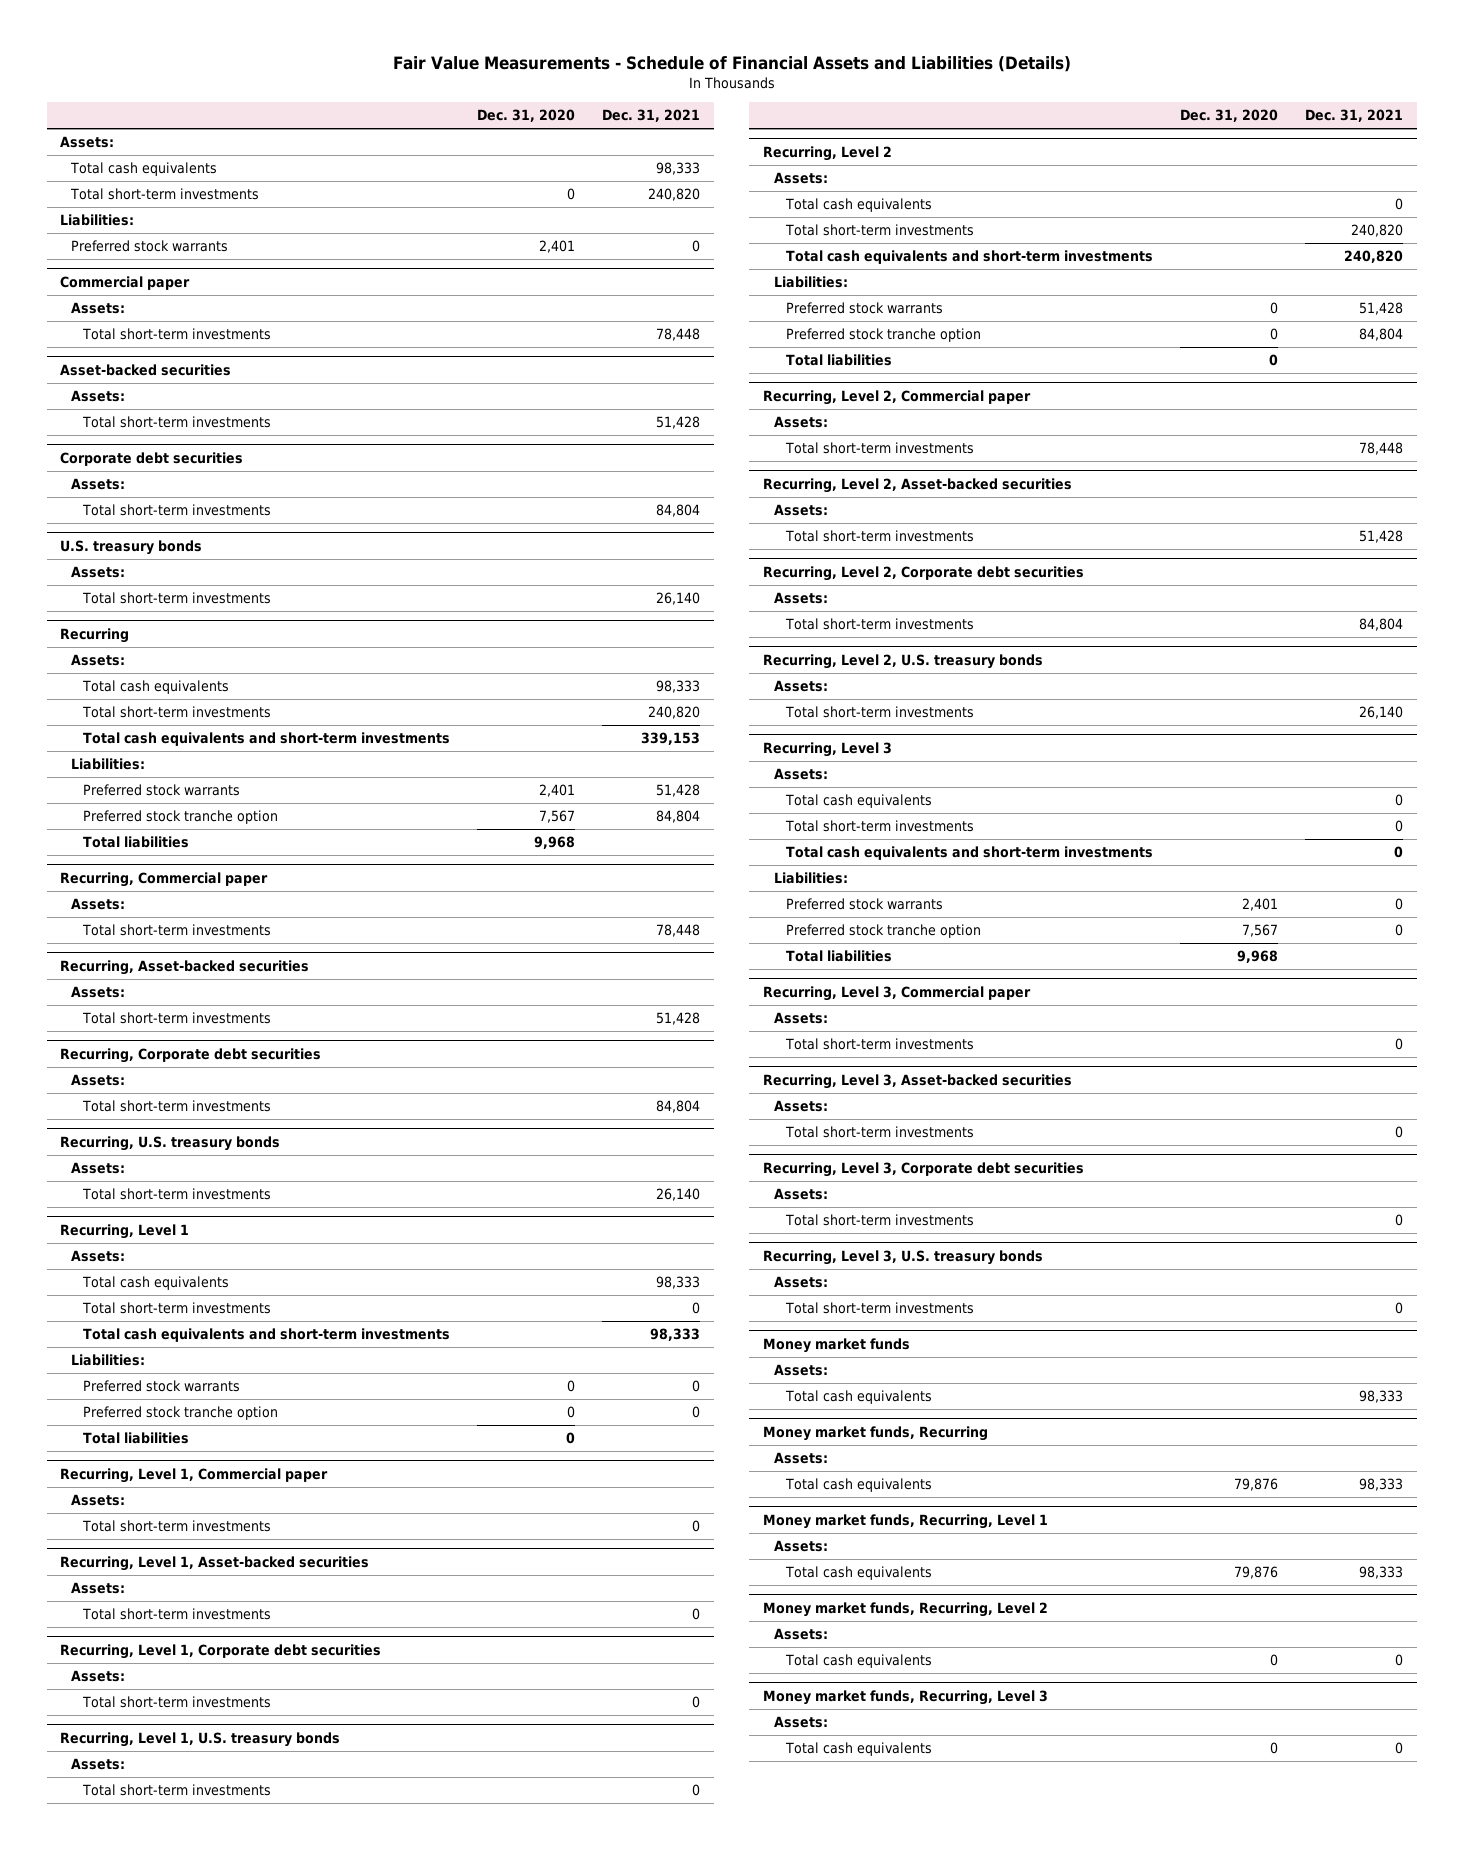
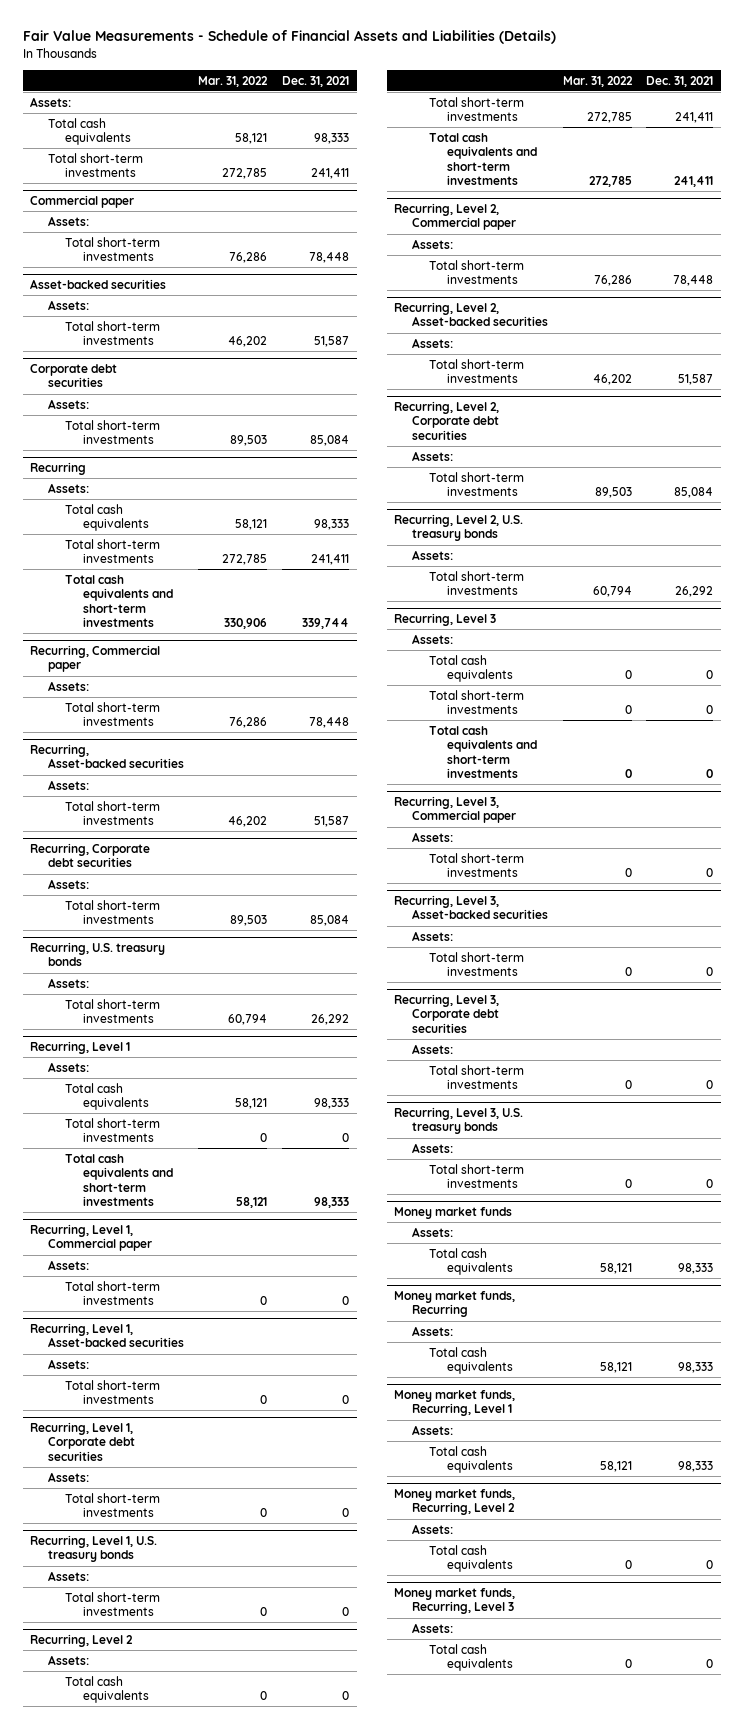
- | Dec. 31, 2020 | Dec. 31, 2021
+ | Mar. 31, 2022 | Dec. 31, 2021
- Total short-term investments | 0 | 240,820
- Liabilities:
- Preferred stock warrants | 2,401 | 0
+ Total short-term investments | 272,785 | 241,411
@ Asset-backed securities
- Total short-term investments | | 51,428
+ Total short-term investments | 46,202 | 51,587
@ Corporate debt securities
- Total short-term investments | | 84,804
- U.S. treasury bonds
- Assets:
- Total short-term investments | | 26,140
@ Corporate debt securities
+ Total short-term investments | 89,503 | 85,084
@ Recurring
- Total short-term investments | | 240,820
- Total cash equivalents and short-term investments | | 339,153
- Liabilities:
- Preferred stock warrants | 2,401 | 51,428
- Preferred stock tranche option | 7,567 | 84,804
- Total liabilities | 9,968 |
+ Total short-term investments | 272,785 | 241,411
+ Total cash equivalents and short-term investments | 330,906 | 339,744
@ Recurring, Asset-backed securities
- Total short-term investments | | 51,428
+ Total short-term investments | 46,202 | 51,587
@ Recurring, Corporate debt securities
- Total short-term investments | | 84,804
+ Total short-term investments | 89,503 | 85,084
@ Recurring, U.S. treasury bonds
- Total short-term investments | | 26,140
+ Total short-term investments | 60,794 | 26,292
@ Recurring, Level 1
- Liabilities:
- Preferred stock warrants | 0 | 0
- Preferred stock tranche option | 0 | 0
- Total liabilities | 0 |
@ Recurring, Level 2
- Total short-term investments | | 240,820
- Total cash equivalents and short-term investments | | 240,820
- Liabilities:
- Preferred stock warrants | 0 | 51,428
- Preferred stock tranche option | 0 | 84,804
- Total liabilities | 0 |
+ Total short-term investments | 272,785 | 241,411
+ Total cash equivalents and short-term investments | 272,785 | 241,411
@ Recurring, Level 2, Asset-backed securities
- Total short-term investments | | 51,428
+ Total short-term investments | 46,202 | 51,587
@ Recurring, Level 2, Corporate debt securities
- Total short-term investments | | 84,804
+ Total short-term investments | 89,503 | 85,084
@ Recurring, Level 2, U.S. treasury bonds
- Total short-term investments | | 26,140
+ Total short-term investments | 60,794 | 26,292
@ Recurring, Level 3
- Liabilities:
- Preferred stock warrants | 2,401 | 0
- Preferred stock tranche option | 7,567 | 0
- Total liabilities | 9,968 |

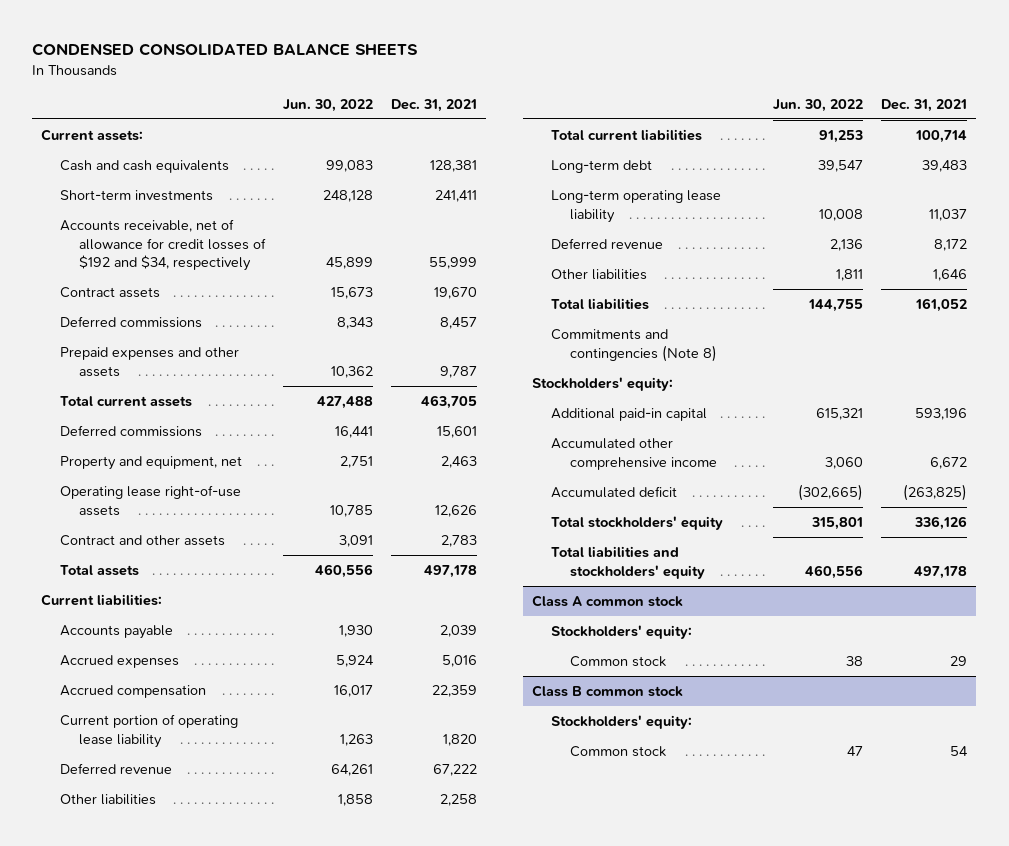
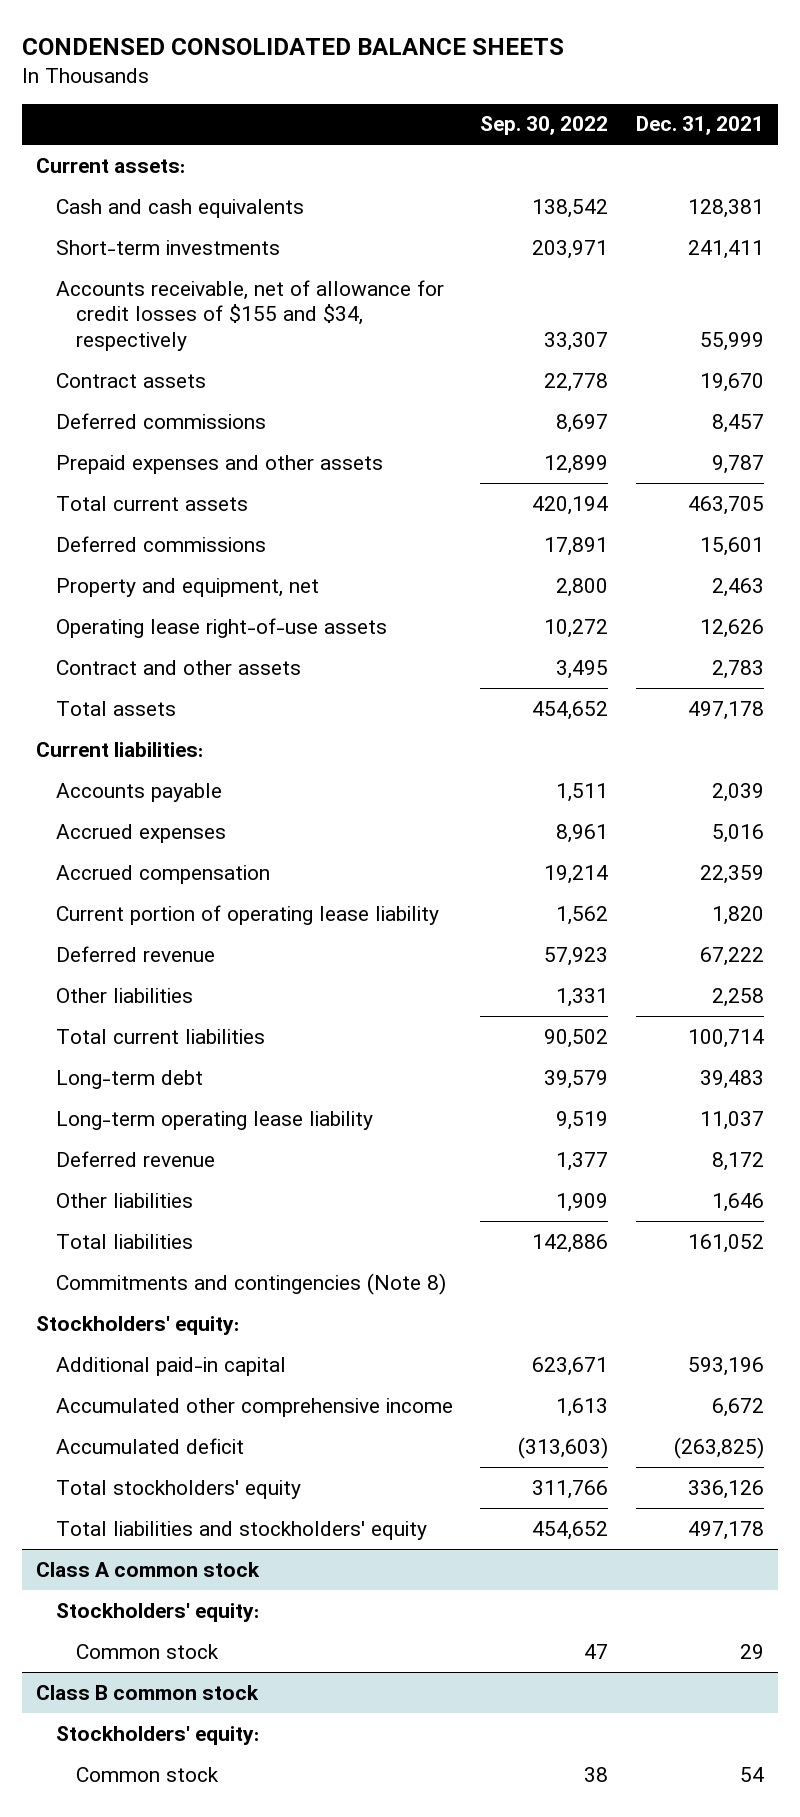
- | Jun. 30, 2022 | Dec. 31, 2021
+ | Sep. 30, 2022 | Dec. 31, 2021
- Accounts receivable, net of allowance for credit losses of $192 and $34, respectively | 45,899 | 55,999
+ Accounts receivable, net of allowance for credit losses of $155 and $34, respectively | 33,307 | 55,999

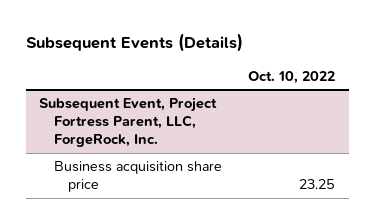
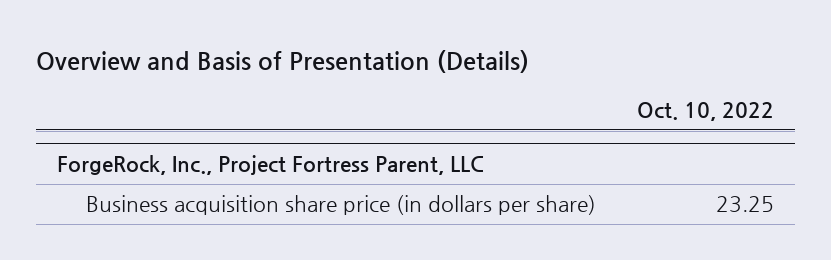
- Subsequent Events (Details)
+ Overview and Basis of Presentation (Details)
- Subsequent Event, Project Fortress Parent, LLC, ForgeRock, Inc.
- Business acquisition share price | 23.25
+ ForgeRock, Inc., Project Fortress Parent, LLC
+ Business acquisition share price (in dollars per share) | 23.25

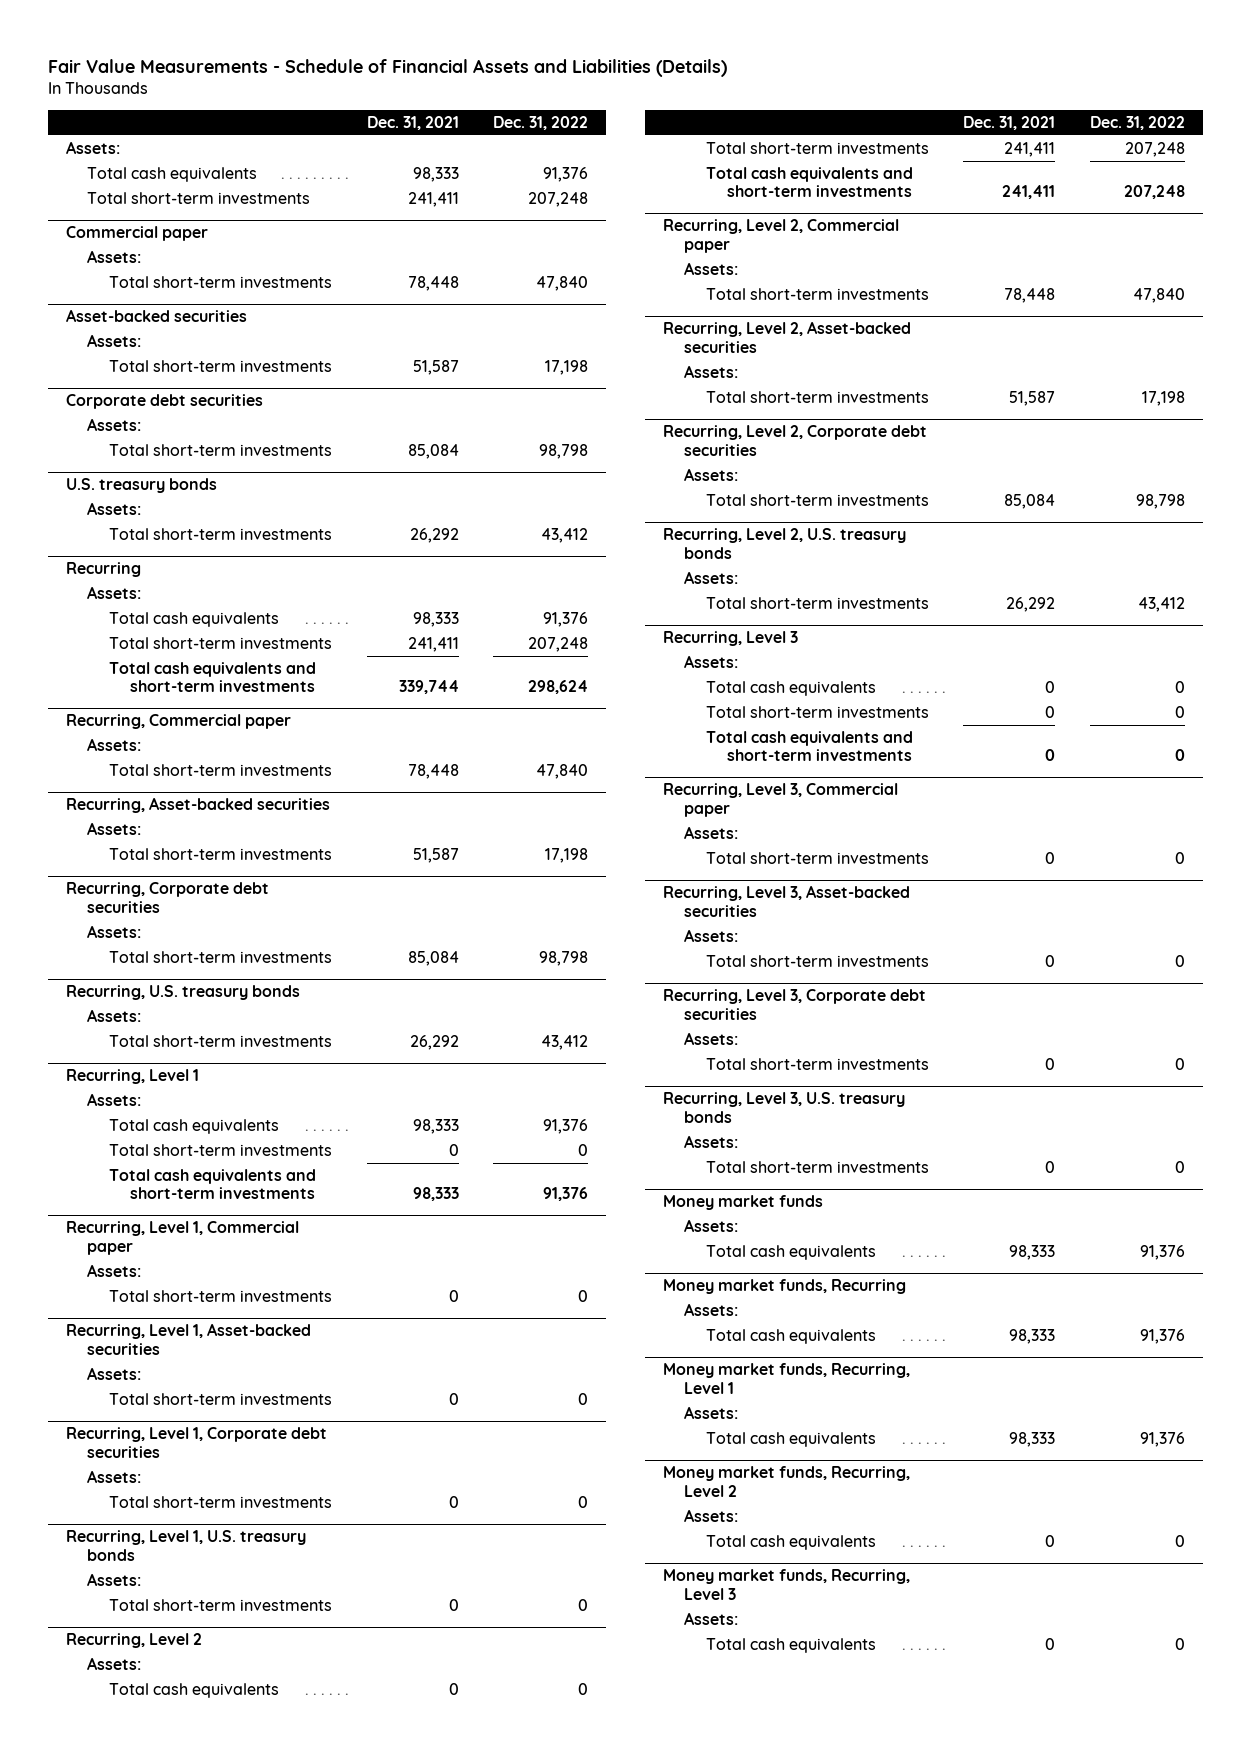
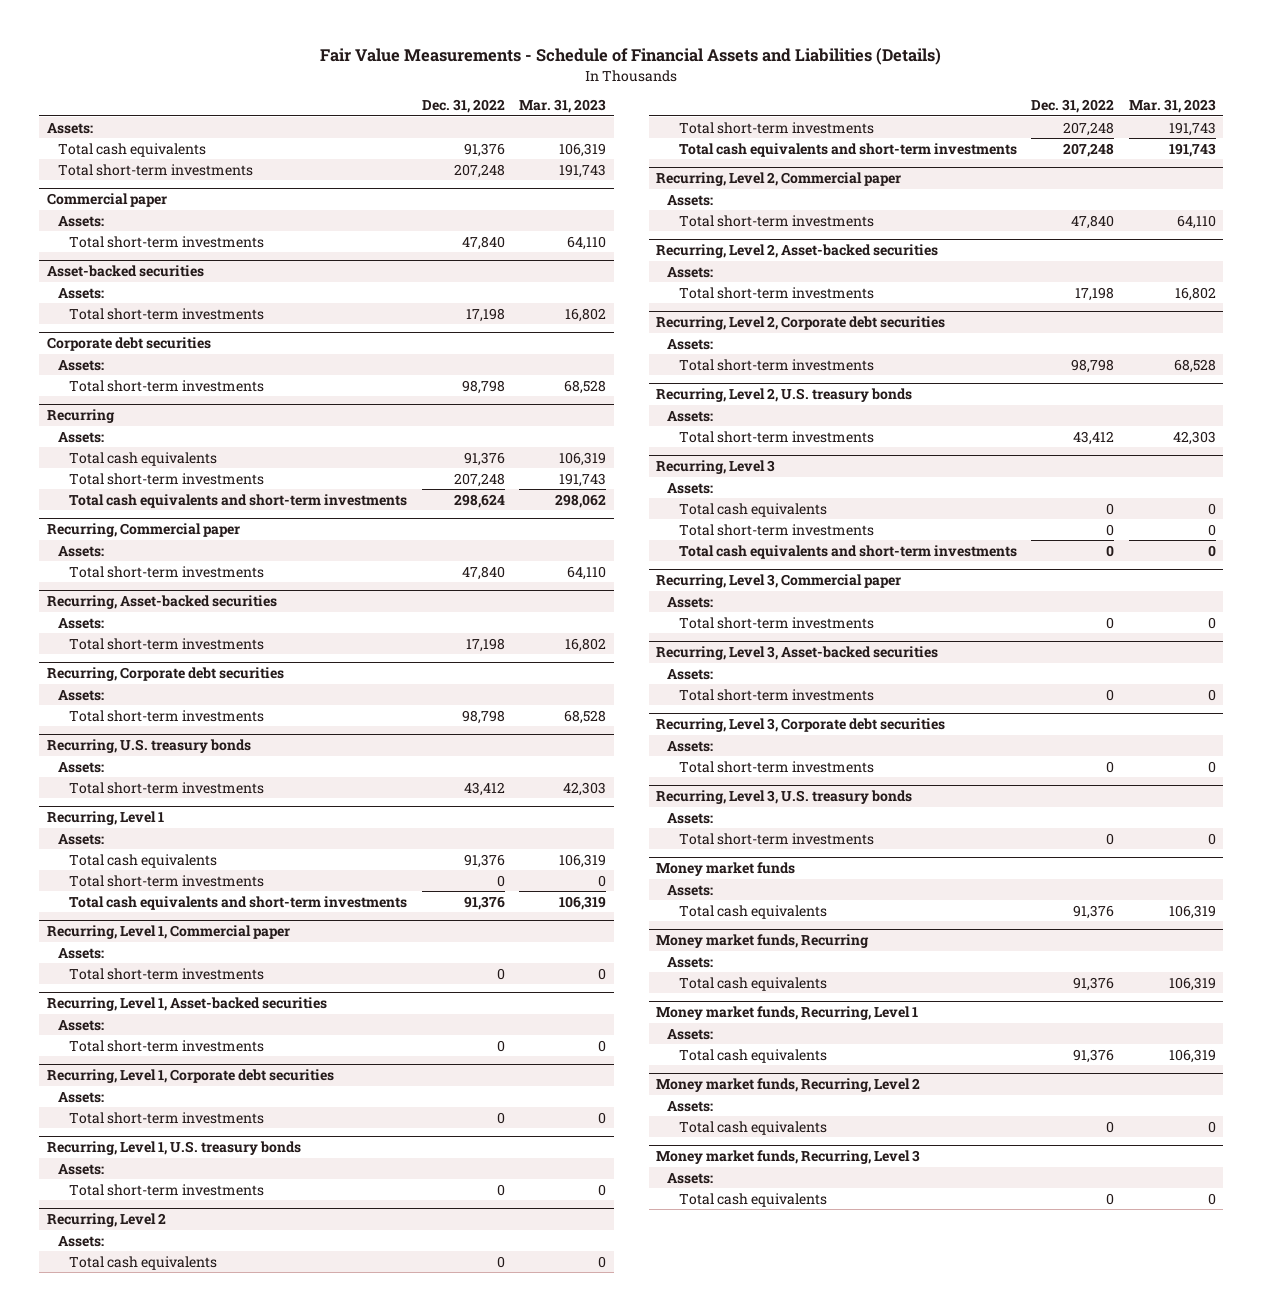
- | Dec. 31, 2021 | Dec. 31, 2022
+ | Dec. 31, 2022 | Mar. 31, 2023
- U.S. treasury bonds
- Assets:
- Total short-term investments | 26,292 | 43,412

